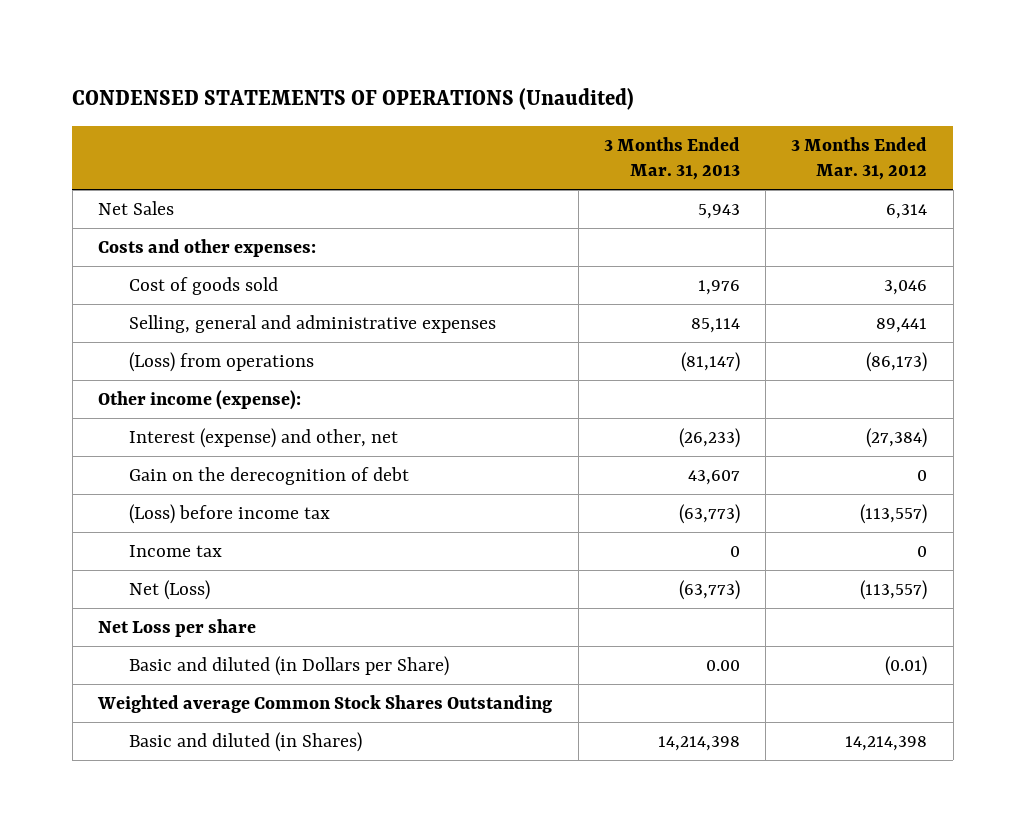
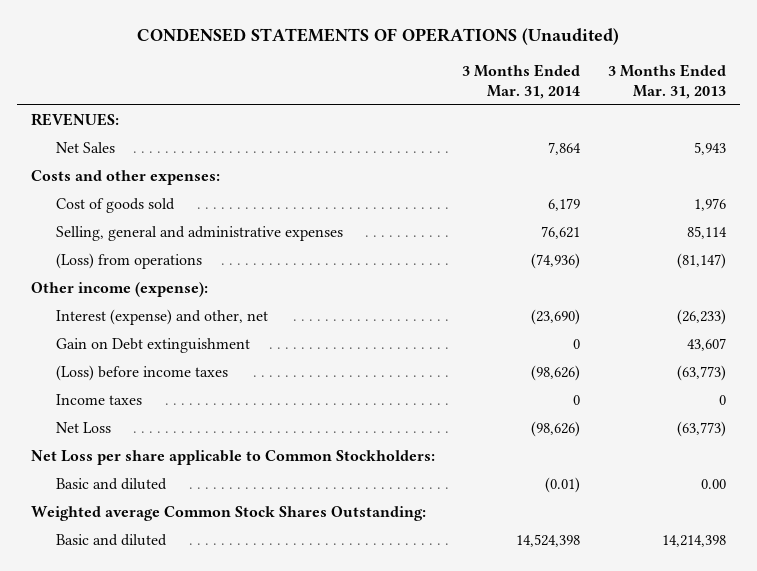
- | 3 Months Ended Mar. 31, 2013 | 3 Months Ended Mar. 31, 2012
+ | 3 Months Ended Mar. 31, 2014 | 3 Months Ended Mar. 31, 2013
+ REVENUES:
- Gain on the derecognition of debt | 43,607 | 0
- (Loss) before income tax | (63,773) | (113,557)
- Income tax | 0 | 0
- Net (Loss) | (63,773) | (113,557)
- Net Loss per share
- Basic and diluted (in Dollars per Share) | 0.00 | (0.01)
- Weighted average Common Stock Shares Outstanding
- Basic and diluted (in Shares) | 14,214,398 | 14,214,398
+ Gain on Debt extinguishment | 0 | 43,607
+ (Loss) before income taxes | (98,626) | (63,773)
+ Income taxes | 0 | 0
+ Net Loss | (98,626) | (63,773)
+ Net Loss per share applicable to Common Stockholders:
+ Basic and diluted | (0.01) | 0.00
+ Weighted average Common Stock Shares Outstanding:
+ Basic and diluted | 14,524,398 | 14,214,398

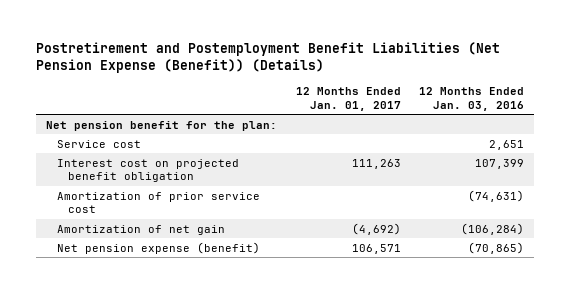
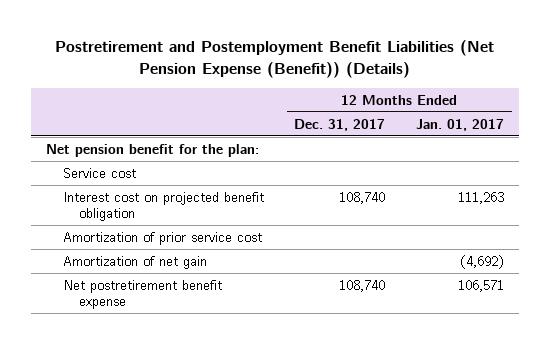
- | 12 Months Ended Jan. 01, 2017 | 12 Months Ended Jan. 03, 2016
+ | 12 Months Ended Dec. 31, 2017 | 12 Months Ended Jan. 01, 2017
- Net pension expense (benefit) | 106,571 | (70,865)
+ Net postretirement benefit expense | 108,740 | 106,571

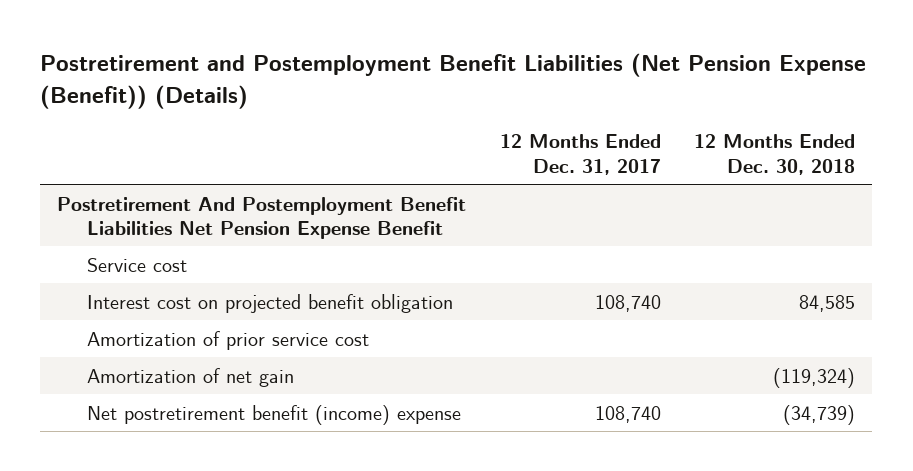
- | 12 Months Ended Dec. 31, 2017 | 12 Months Ended Jan. 01, 2017
+ | 12 Months Ended Dec. 31, 2017 | 12 Months Ended Dec. 30, 2018
- Net pension benefit for the plan:
+ Postretirement And Postemployment Benefit Liabilities Net Pension Expense Benefit
- Net postretirement benefit expense | 108,740 | 106,571
+ Net postretirement benefit (income) expense | 108,740 | (34,739)

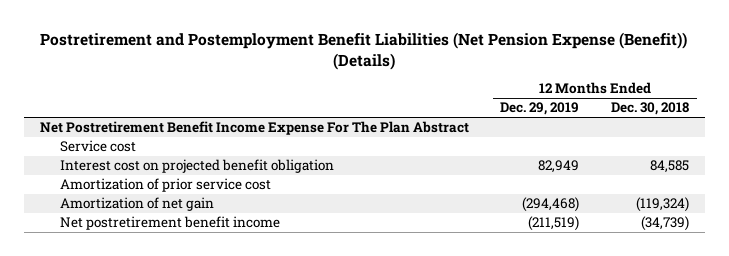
- | 12 Months Ended Dec. 31, 2017 | 12 Months Ended Dec. 30, 2018
+ | 12 Months Ended Dec. 29, 2019 | 12 Months Ended Dec. 30, 2018
- Postretirement And Postemployment Benefit Liabilities Net Pension Expense Benefit
+ Net Postretirement Benefit Income Expense For The Plan Abstract
- Net postretirement benefit (income) expense | 108,740 | (34,739)
+ Net postretirement benefit income | (211,519) | (34,739)

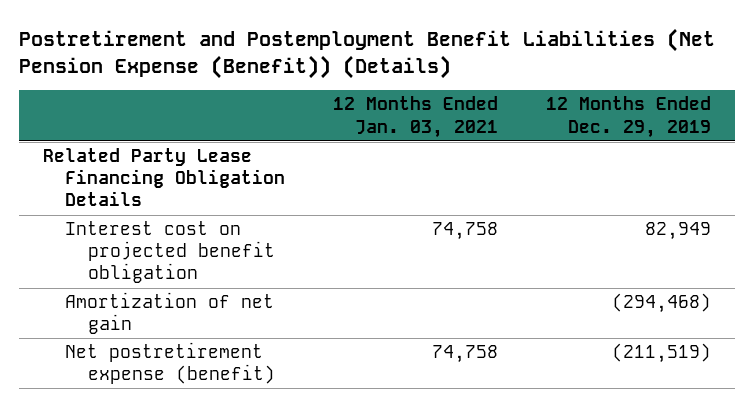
- | 12 Months Ended Dec. 29, 2019 | 12 Months Ended Dec. 30, 2018
+ | 12 Months Ended Jan. 03, 2021 | 12 Months Ended Dec. 29, 2019
- Net Postretirement Benefit Income Expense For The Plan Abstract
- Service cost
+ Related Party Lease Financing Obligation Details
- Amortization of prior service cost
- Net postretirement benefit income | (211,519) | (34,739)
+ Net postretirement expense (benefit) | 74,758 | (211,519)

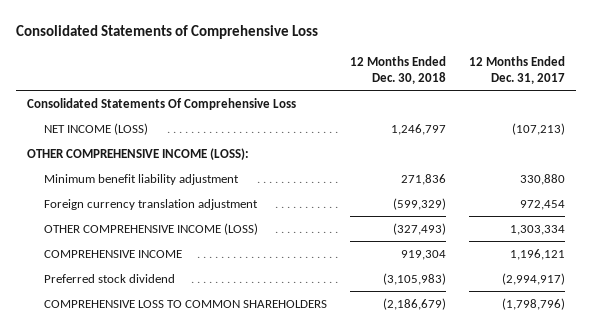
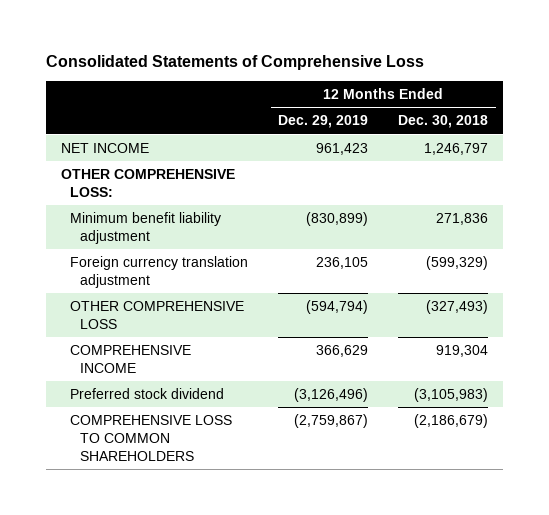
- | 12 Months Ended Dec. 30, 2018 | 12 Months Ended Dec. 31, 2017
+ | 12 Months Ended Dec. 29, 2019 | 12 Months Ended Dec. 30, 2018
- Consolidated Statements Of Comprehensive Loss
- NET INCOME (LOSS) | 1,246,797 | (107,213)
- OTHER COMPREHENSIVE INCOME (LOSS):
+ NET INCOME | 961,423 | 1,246,797
+ OTHER COMPREHENSIVE LOSS:
- OTHER COMPREHENSIVE INCOME (LOSS) | (327,493) | 1,303,334
+ OTHER COMPREHENSIVE LOSS | (594,794) | (327,493)

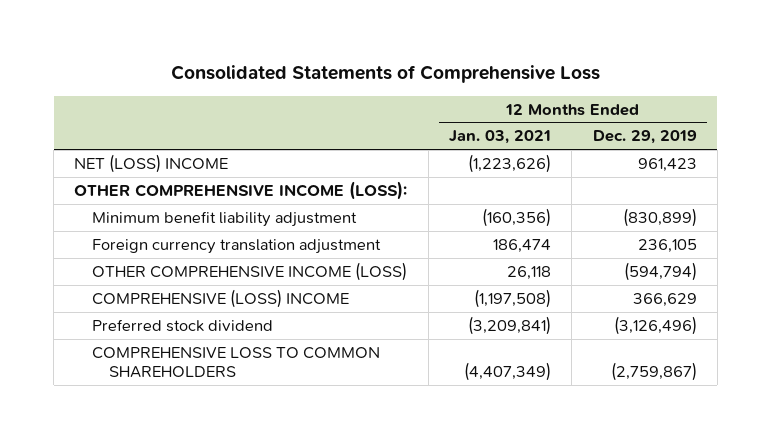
- | 12 Months Ended Dec. 29, 2019 | 12 Months Ended Dec. 30, 2018
+ | 12 Months Ended Jan. 03, 2021 | 12 Months Ended Dec. 29, 2019
- NET INCOME | 961,423 | 1,246,797
- OTHER COMPREHENSIVE LOSS:
+ NET (LOSS) INCOME | (1,223,626) | 961,423
+ OTHER COMPREHENSIVE INCOME (LOSS):
- OTHER COMPREHENSIVE LOSS | (594,794) | (327,493)
- COMPREHENSIVE INCOME | 366,629 | 919,304
+ OTHER COMPREHENSIVE INCOME (LOSS) | 26,118 | (594,794)
+ COMPREHENSIVE (LOSS) INCOME | (1,197,508) | 366,629

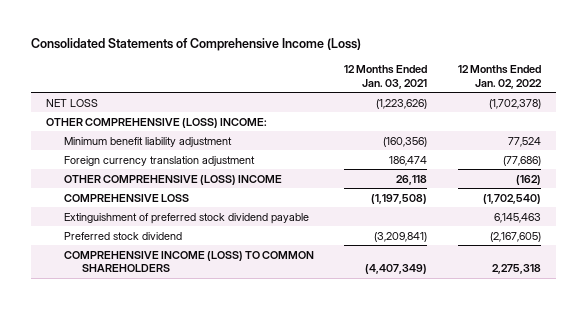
- Consolidated Statements of Comprehensive Loss
+ Consolidated Statements of Comprehensive Income (Loss)
- | 12 Months Ended Jan. 03, 2021 | 12 Months Ended Dec. 29, 2019
+ | 12 Months Ended Jan. 03, 2021 | 12 Months Ended Jan. 02, 2022
- NET (LOSS) INCOME | (1,223,626) | 961,423
- OTHER COMPREHENSIVE INCOME (LOSS):
+ NET LOSS | (1,223,626) | (1,702,378)
+ OTHER COMPREHENSIVE (LOSS) INCOME:
- OTHER COMPREHENSIVE INCOME (LOSS) | 26,118 | (594,794)
- COMPREHENSIVE (LOSS) INCOME | (1,197,508) | 366,629
+ OTHER COMPREHENSIVE (LOSS) INCOME | 26,118 | (162)
+ COMPREHENSIVE LOSS | (1,197,508) | (1,702,540)
+ Extinguishment of preferred stock dividend payable | | 6,145,463
- COMPREHENSIVE LOSS TO COMMON SHAREHOLDERS | (4,407,349) | (2,759,867)
+ COMPREHENSIVE INCOME (LOSS) TO COMMON SHAREHOLDERS | (4,407,349) | 2,275,318

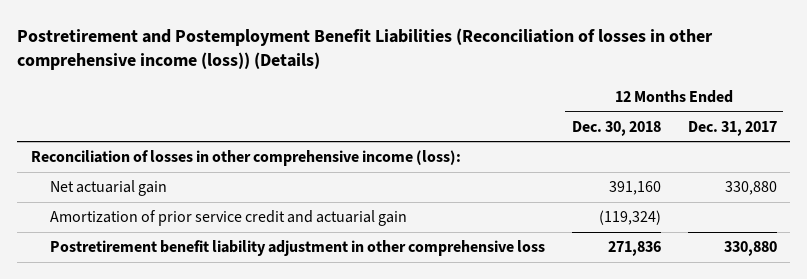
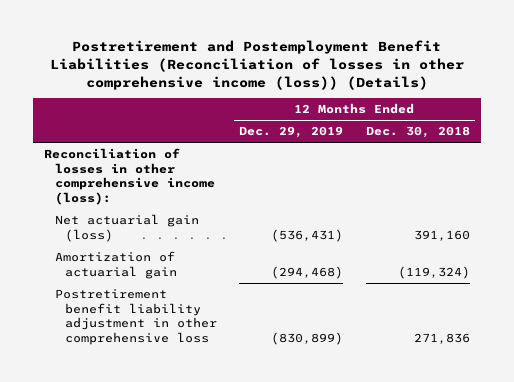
- | 12 Months Ended Dec. 30, 2018 | 12 Months Ended Dec. 31, 2017
+ | 12 Months Ended Dec. 29, 2019 | 12 Months Ended Dec. 30, 2018
- Net actuarial gain | 391,160 | 330,880
- Amortization of prior service credit and actuarial gain | (119,324) |
+ Net actuarial gain (loss) | (536,431) | 391,160
+ Amortization of actuarial gain | (294,468) | (119,324)

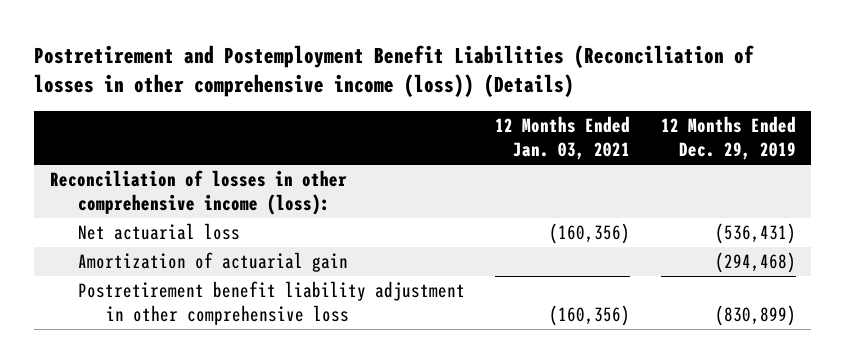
- | 12 Months Ended Dec. 29, 2019 | 12 Months Ended Dec. 30, 2018
+ | 12 Months Ended Jan. 03, 2021 | 12 Months Ended Dec. 29, 2019
- Net actuarial gain (loss) | (536,431) | 391,160
+ Net actuarial loss | (160,356) | (536,431)

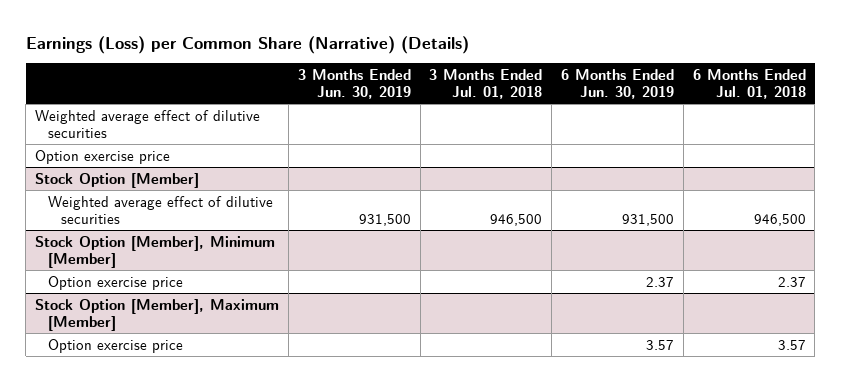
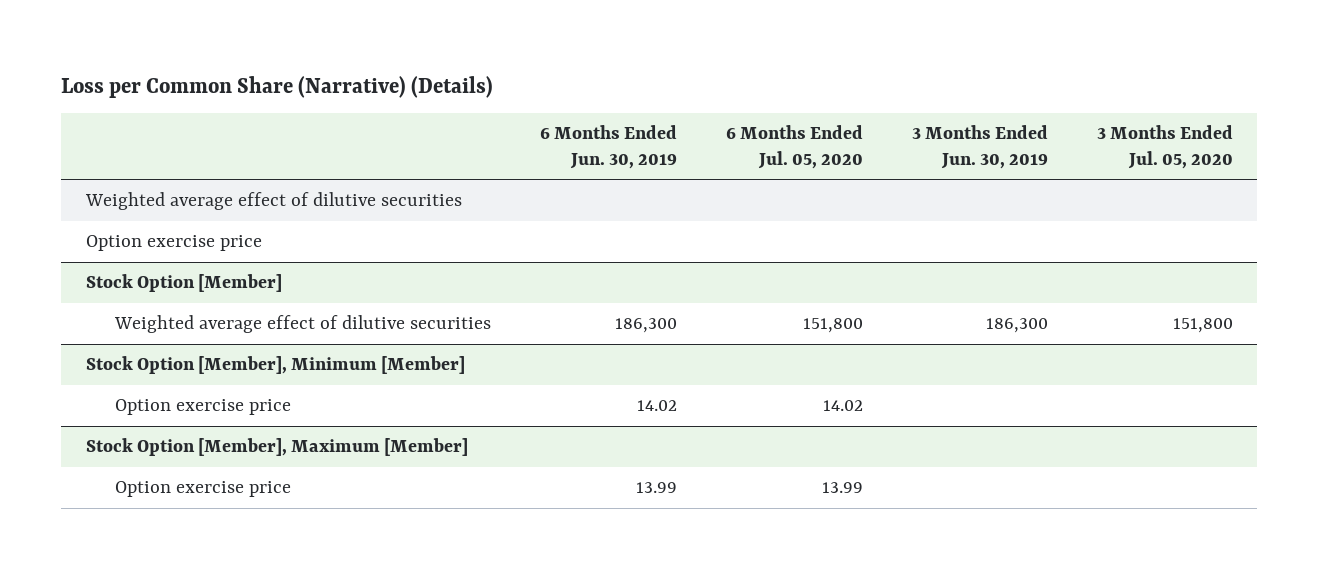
- Earnings (Loss) per Common Share (Narrative) (Details)
+ Loss per Common Share (Narrative) (Details)
- | 3 Months Ended Jun. 30, 2019 | 3 Months Ended Jul. 01, 2018 | 6 Months Ended Jun. 30, 2019 | 6 Months Ended Jul. 01, 2018
+ | 6 Months Ended Jun. 30, 2019 | 6 Months Ended Jul. 05, 2020 | 3 Months Ended Jun. 30, 2019 | 3 Months Ended Jul. 05, 2020
@ Stock Option [Member]
- Weighted average effect of dilutive securities | 931,500 | 946,500 | 931,500 | 946,500
+ Weighted average effect of dilutive securities | 186,300 | 151,800 | 186,300 | 151,800
@ Stock Option [Member], Minimum [Member]
- Option exercise price | | | 2.37 | 2.37
+ Option exercise price | 14.02 | 14.02 | |
@ Stock Option [Member], Maximum [Member]
- Option exercise price | | | 3.57 | 3.57
+ Option exercise price | 13.99 | 13.99 | |

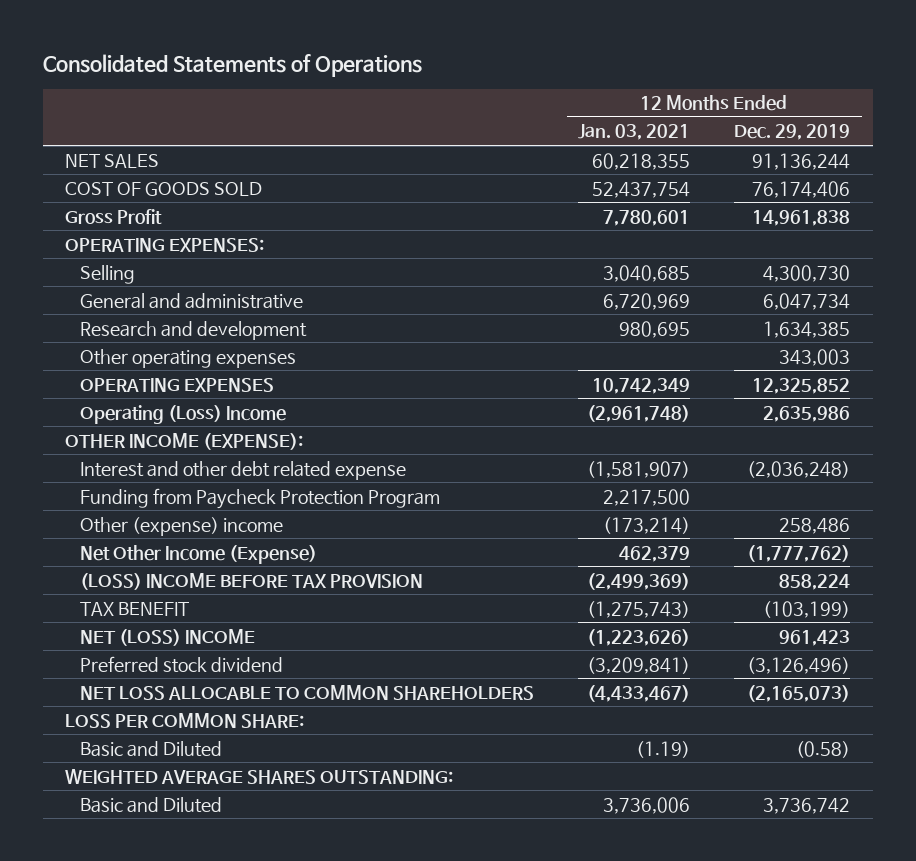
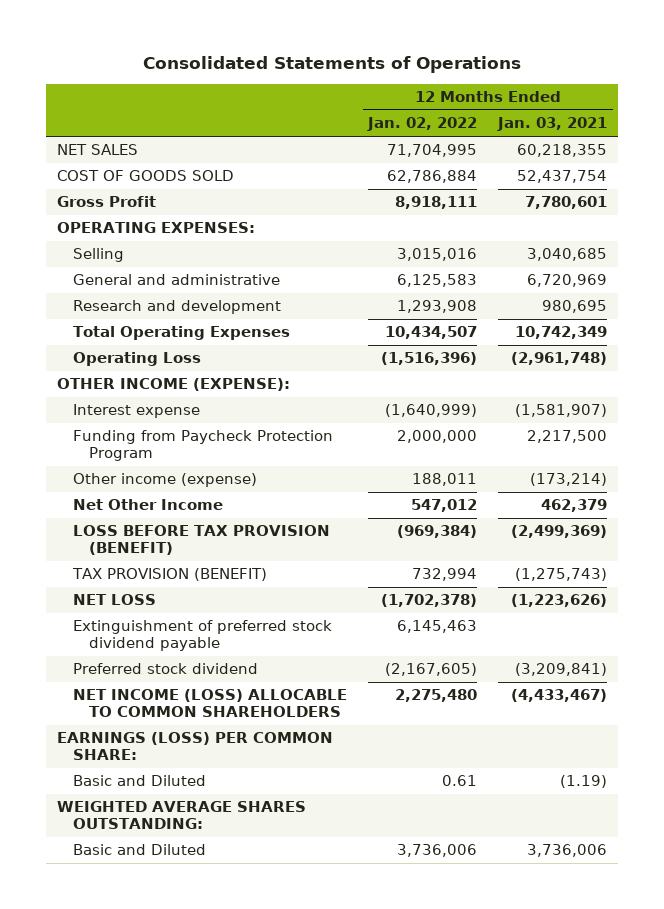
- | 12 Months Ended Jan. 03, 2021 | 12 Months Ended Dec. 29, 2019
+ | 12 Months Ended Jan. 02, 2022 | 12 Months Ended Jan. 03, 2021
- Other operating expenses | | 343,003
- OPERATING EXPENSES | 10,742,349 | 12,325,852
- Operating (Loss) Income | (2,961,748) | 2,635,986
+ Total Operating Expenses | 10,434,507 | 10,742,349
+ Operating Loss | (1,516,396) | (2,961,748)
- Interest and other debt related expense | (1,581,907) | (2,036,248)
+ Interest expense | (1,640,999) | (1,581,907)
- Other (expense) income | (173,214) | 258,486
- Net Other Income (Expense) | 462,379 | (1,777,762)
- (LOSS) INCOME BEFORE TAX PROVISION | (2,499,369) | 858,224
- TAX BENEFIT | (1,275,743) | (103,199)
- NET (LOSS) INCOME | (1,223,626) | 961,423
+ Other income (expense) | 188,011 | (173,214)
+ Net Other Income | 547,012 | 462,379
+ LOSS BEFORE TAX PROVISION (BENEFIT) | (969,384) | (2,499,369)
+ TAX PROVISION (BENEFIT) | 732,994 | (1,275,743)
+ NET LOSS | (1,702,378) | (1,223,626)
+ Extinguishment of preferred stock dividend payable | 6,145,463 |
- NET LOSS ALLOCABLE TO COMMON SHAREHOLDERS | (4,433,467) | (2,165,073)
- LOSS PER COMMON SHARE:
+ NET INCOME (LOSS) ALLOCABLE TO COMMON SHAREHOLDERS | 2,275,480 | (4,433,467)
+ EARNINGS (LOSS) PER COMMON SHARE:

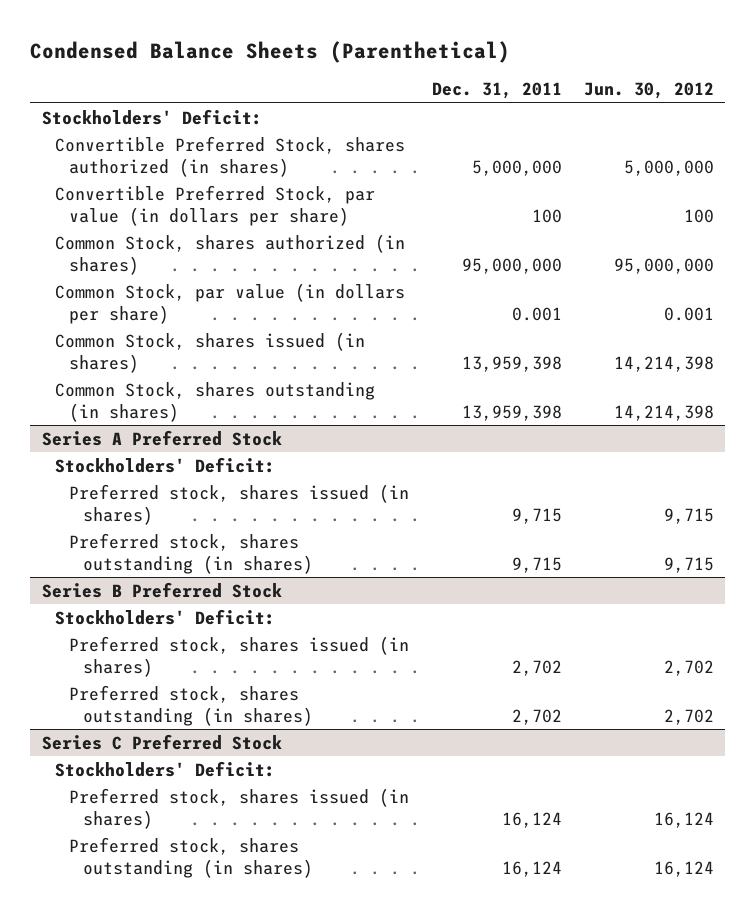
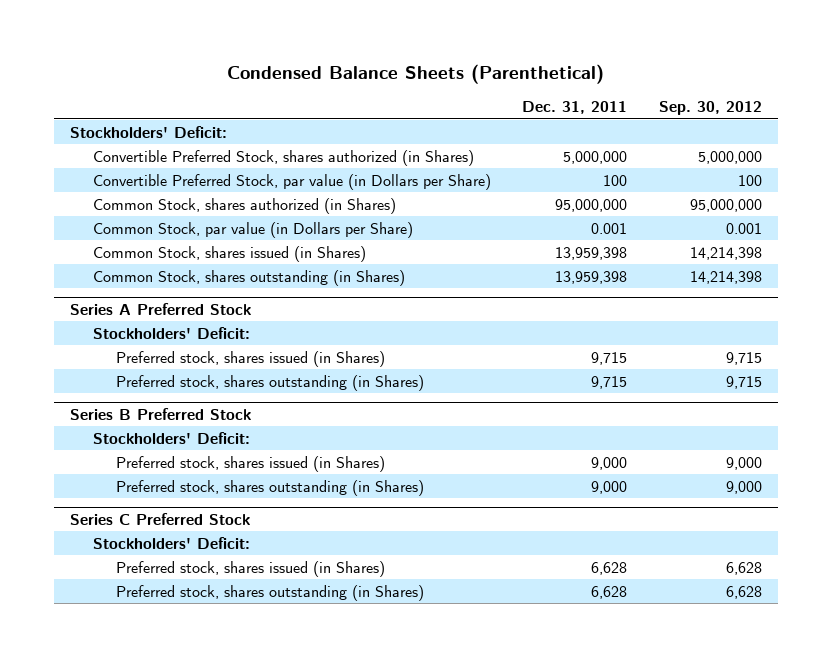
- | Dec. 31, 2011 | Jun. 30, 2012
+ | Dec. 31, 2011 | Sep. 30, 2012
- Convertible Preferred Stock, shares authorized (in shares) | 5,000,000 | 5,000,000
- Convertible Preferred Stock, par value (in dollars per share) | 100 | 100
- Common Stock, shares authorized (in shares) | 95,000,000 | 95,000,000
- Common Stock, par value (in dollars per share) | 0.001 | 0.001
- Common Stock, shares issued (in shares) | 13,959,398 | 14,214,398
- Common Stock, shares outstanding (in shares) | 13,959,398 | 14,214,398
+ Convertible Preferred Stock, shares authorized (in Shares) | 5,000,000 | 5,000,000
+ Convertible Preferred Stock, par value (in Dollars per Share) | 100 | 100
+ Common Stock, shares authorized (in Shares) | 95,000,000 | 95,000,000
+ Common Stock, par value (in Dollars per Share) | 0.001 | 0.001
+ Common Stock, shares issued (in Shares) | 13,959,398 | 14,214,398
+ Common Stock, shares outstanding (in Shares) | 13,959,398 | 14,214,398
@ Series A Preferred Stock
- Preferred stock, shares issued (in shares) | 9,715 | 9,715
- Preferred stock, shares outstanding (in shares) | 9,715 | 9,715
+ Preferred stock, shares issued (in Shares) | 9,715 | 9,715
+ Preferred stock, shares outstanding (in Shares) | 9,715 | 9,715
@ Series B Preferred Stock
- Preferred stock, shares issued (in shares) | 2,702 | 2,702
- Preferred stock, shares outstanding (in shares) | 2,702 | 2,702
+ Preferred stock, shares issued (in Shares) | 9,000 | 9,000
+ Preferred stock, shares outstanding (in Shares) | 9,000 | 9,000
@ Series C Preferred Stock
- Preferred stock, shares issued (in shares) | 16,124 | 16,124
- Preferred stock, shares outstanding (in shares) | 16,124 | 16,124
+ Preferred stock, shares issued (in Shares) | 6,628 | 6,628
+ Preferred stock, shares outstanding (in Shares) | 6,628 | 6,628

